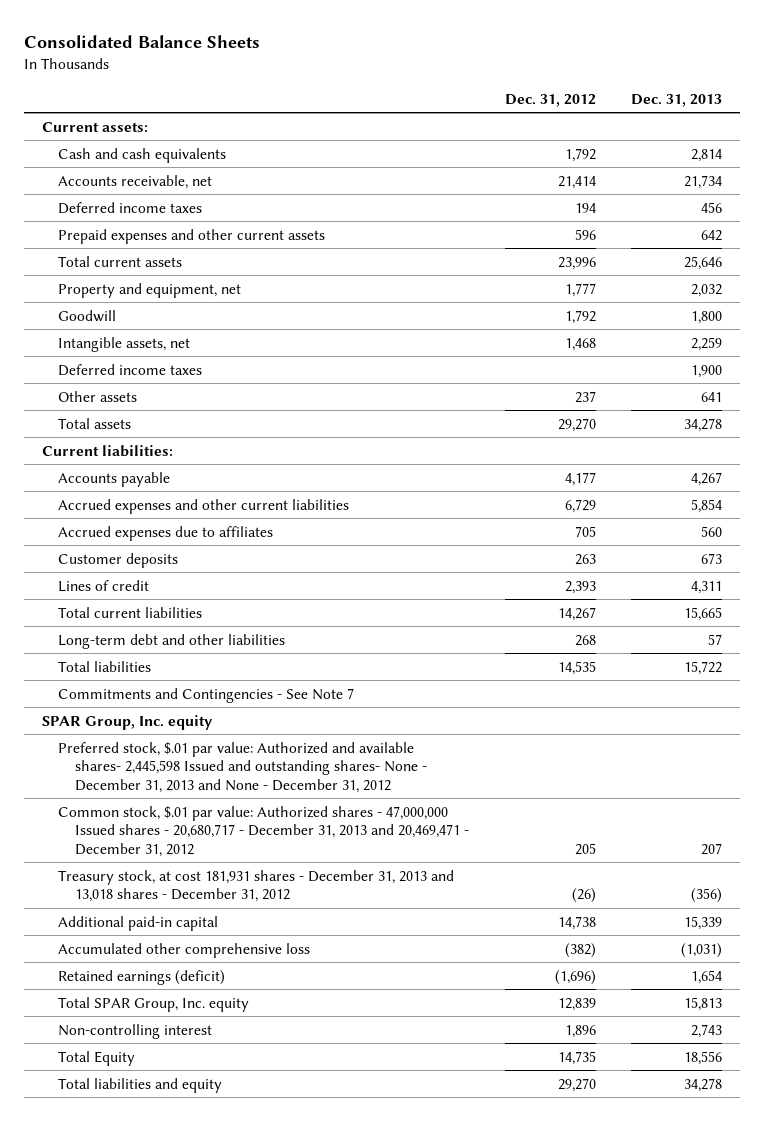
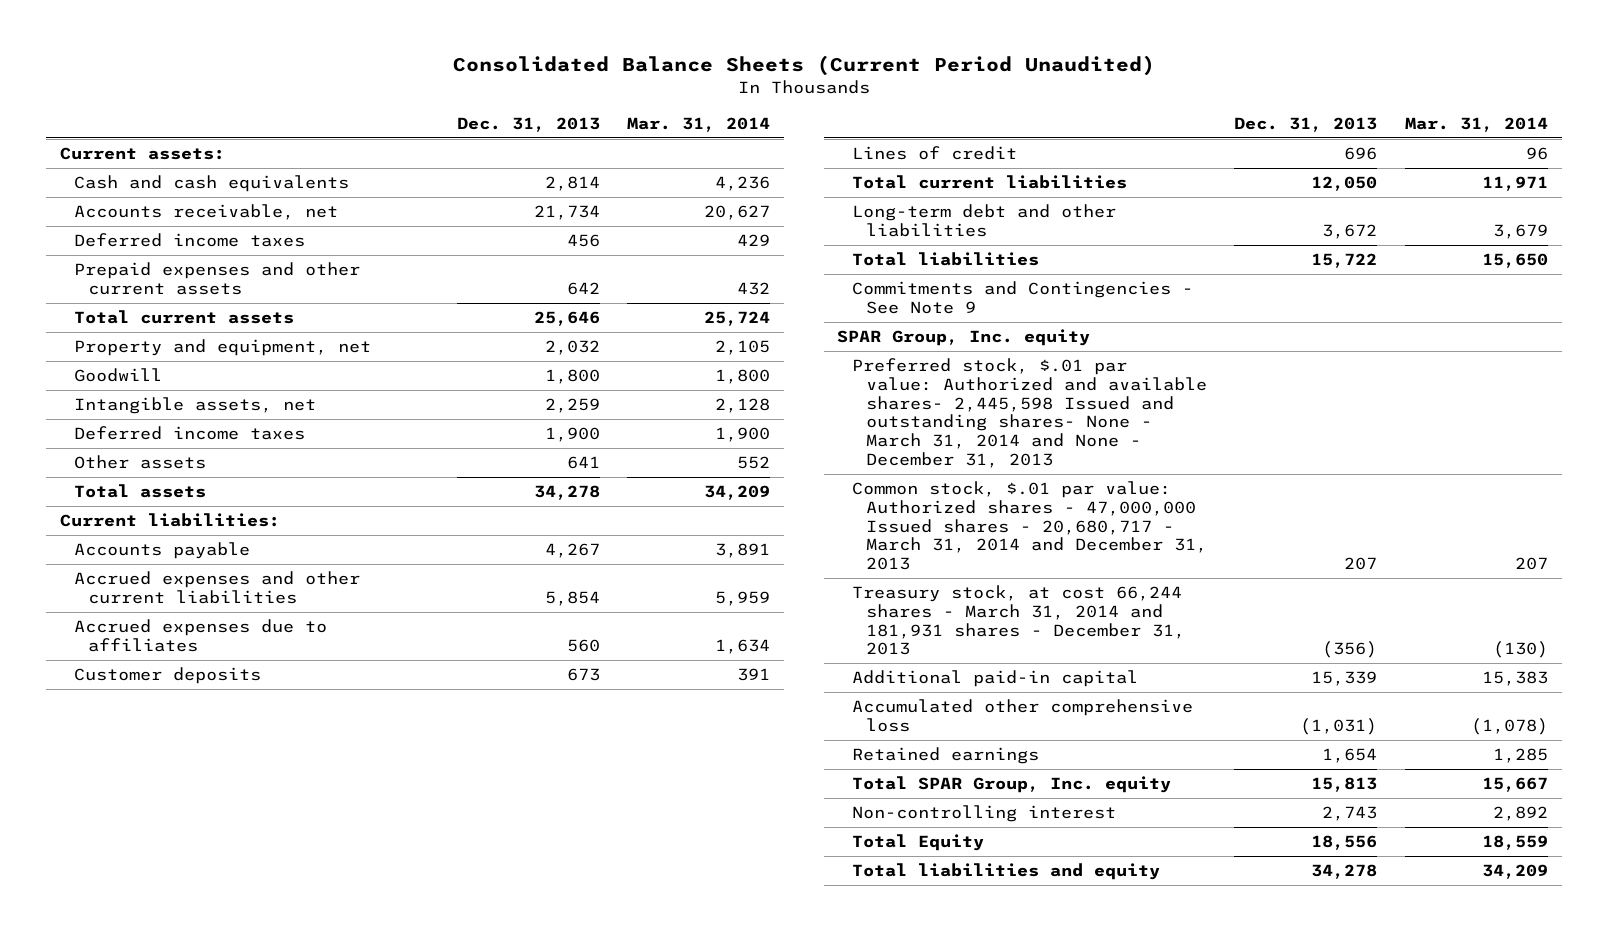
- Consolidated Balance Sheets
+ Consolidated Balance Sheets (Current Period Unaudited)
- | Dec. 31, 2012 | Dec. 31, 2013
+ | Dec. 31, 2013 | Mar. 31, 2014
- Lines of credit | 2,393 | 4,311
- Total current liabilities | 14,267 | 15,665
- Long-term debt and other liabilities | 268 | 57
+ Lines of credit | 696 | 96
+ Total current liabilities | 12,050 | 11,971
+ Long-term debt and other liabilities | 3,672 | 3,679
- Commitments and Contingencies - See Note 7
+ Commitments and Contingencies - See Note 9
- Preferred stock, $.01 par value: Authorized and available shares- 2,445,598 Issued and outstanding shares- None - December 31, 2013 and None - December 31, 2012
- Common stock, $.01 par value: Authorized shares - 47,000,000 Issued shares - 20,680,717 - December 31, 2013 and 20,469,471 - December 31, 2012 | 205 | 207
- Treasury stock, at cost 181,931 shares - December 31, 2013 and 13,018 shares - December 31, 2012 | (26) | (356)
+ Preferred stock, $.01 par value: Authorized and available shares- 2,445,598 Issued and outstanding shares- None - March 31, 2014 and None - December 31, 2013
+ Common stock, $.01 par value: Authorized shares - 47,000,000 Issued shares - 20,680,717 - March 31, 2014 and December 31, 2013 | 207 | 207
+ Treasury stock, at cost 66,244 shares - March 31, 2014 and 181,931 shares - December 31, 2013 | (356) | (130)
- Retained earnings (deficit) | (1,696) | 1,654
+ Retained earnings | 1,654 | 1,285

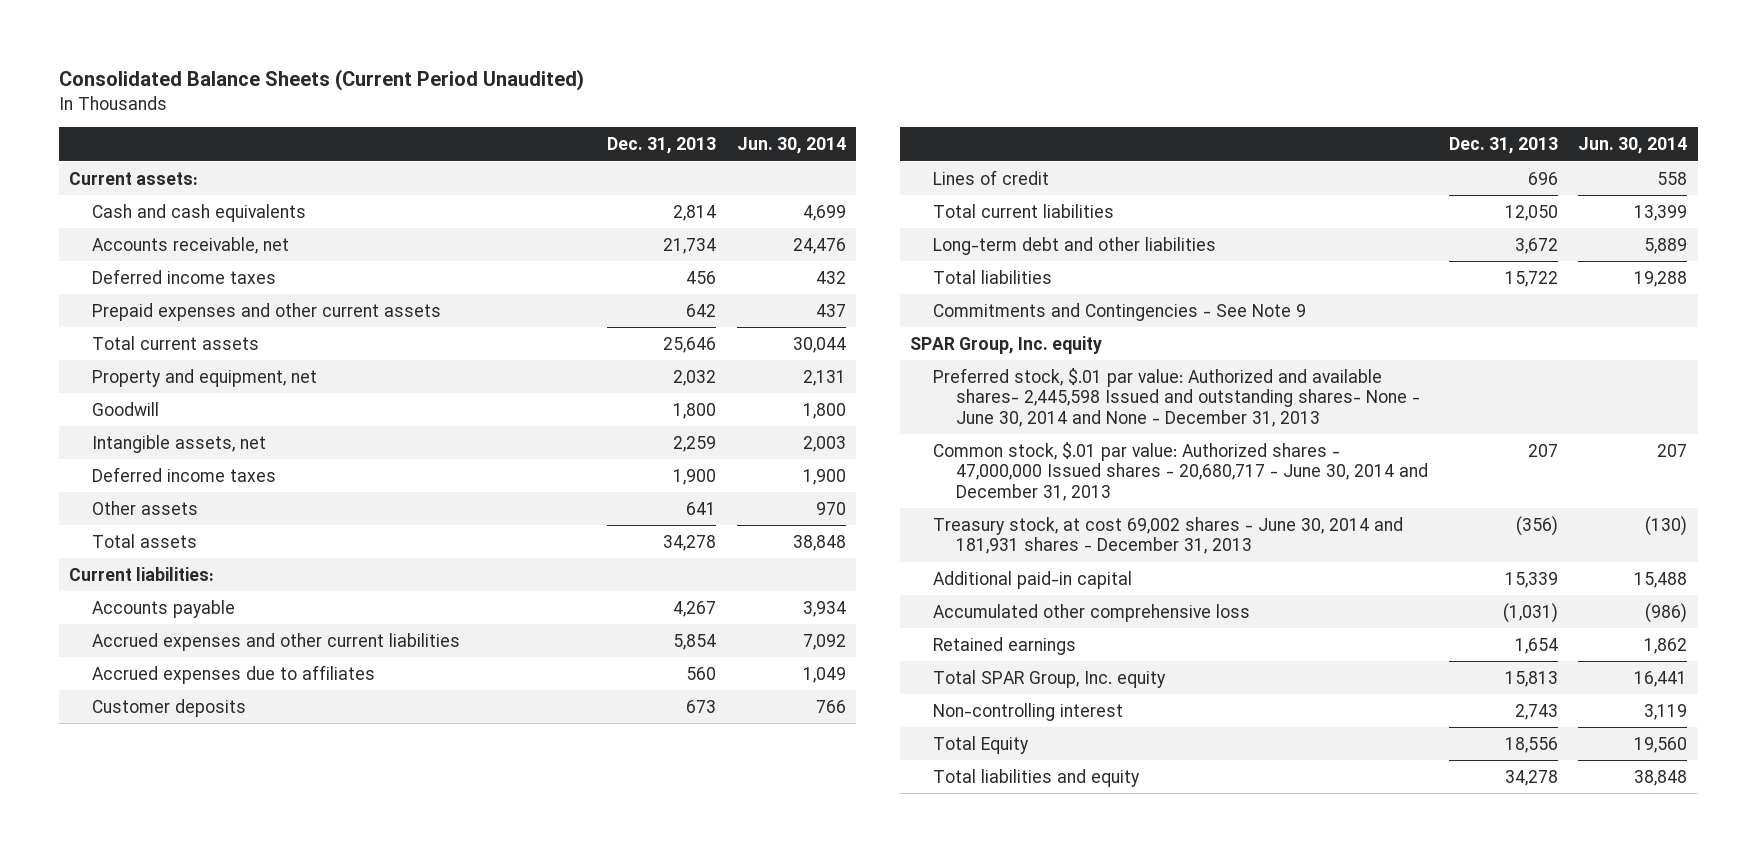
- | Dec. 31, 2013 | Mar. 31, 2014
+ | Dec. 31, 2013 | Jun. 30, 2014
- Preferred stock, $.01 par value: Authorized and available shares- 2,445,598 Issued and outstanding shares- None - March 31, 2014 and None - December 31, 2013
- Common stock, $.01 par value: Authorized shares - 47,000,000 Issued shares - 20,680,717 - March 31, 2014 and December 31, 2013 | 207 | 207
- Treasury stock, at cost 66,244 shares - March 31, 2014 and 181,931 shares - December 31, 2013 | (356) | (130)
+ Preferred stock, $.01 par value: Authorized and available shares- 2,445,598 Issued and outstanding shares- None - June 30, 2014 and None - December 31, 2013
+ Common stock, $.01 par value: Authorized shares - 47,000,000 Issued shares - 20,680,717 - June 30, 2014 and December 31, 2013 | 207 | 207
+ Treasury stock, at cost 69,002 shares - June 30, 2014 and 181,931 shares - December 31, 2013 | (356) | (130)

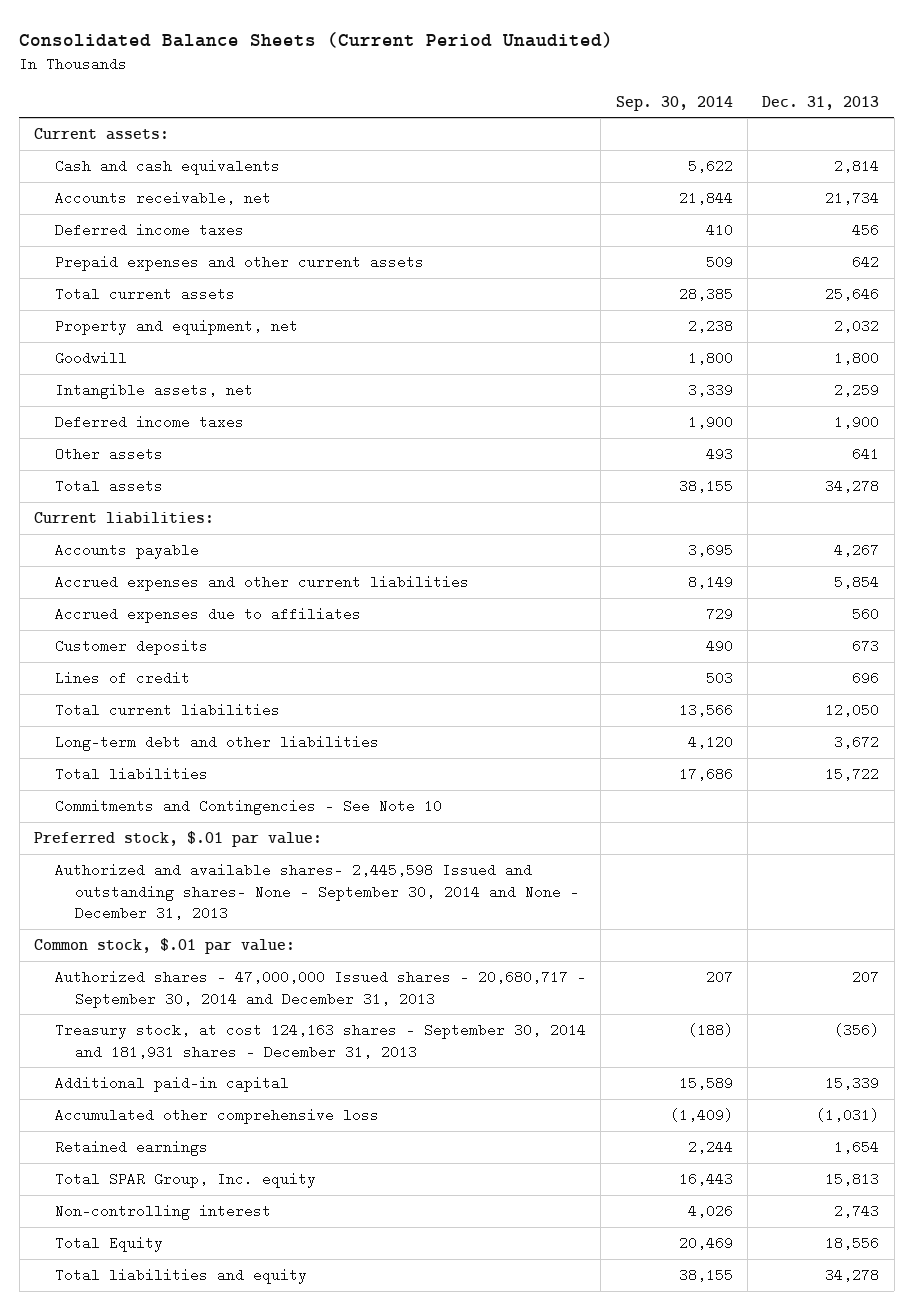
- | Dec. 31, 2013 | Jun. 30, 2014
+ | Sep. 30, 2014 | Dec. 31, 2013
- Commitments and Contingencies - See Note 9
- SPAR Group, Inc. equity
- Preferred stock, $.01 par value: Authorized and available shares- 2,445,598 Issued and outstanding shares- None - June 30, 2014 and None - December 31, 2013
- Common stock, $.01 par value: Authorized shares - 47,000,000 Issued shares - 20,680,717 - June 30, 2014 and December 31, 2013 | 207 | 207
- Treasury stock, at cost 69,002 shares - June 30, 2014 and 181,931 shares - December 31, 2013 | (356) | (130)
+ Commitments and Contingencies - See Note 10
+ Preferred stock, $.01 par value:
+ Authorized and available shares- 2,445,598 Issued and outstanding shares- None - September 30, 2014 and None - December 31, 2013
+ Common stock, $.01 par value:
+ Authorized shares - 47,000,000 Issued shares - 20,680,717 - September 30, 2014 and December 31, 2013 | 207 | 207
+ Treasury stock, at cost 124,163 shares - September 30, 2014 and 181,931 shares - December 31, 2013 | (188) | (356)

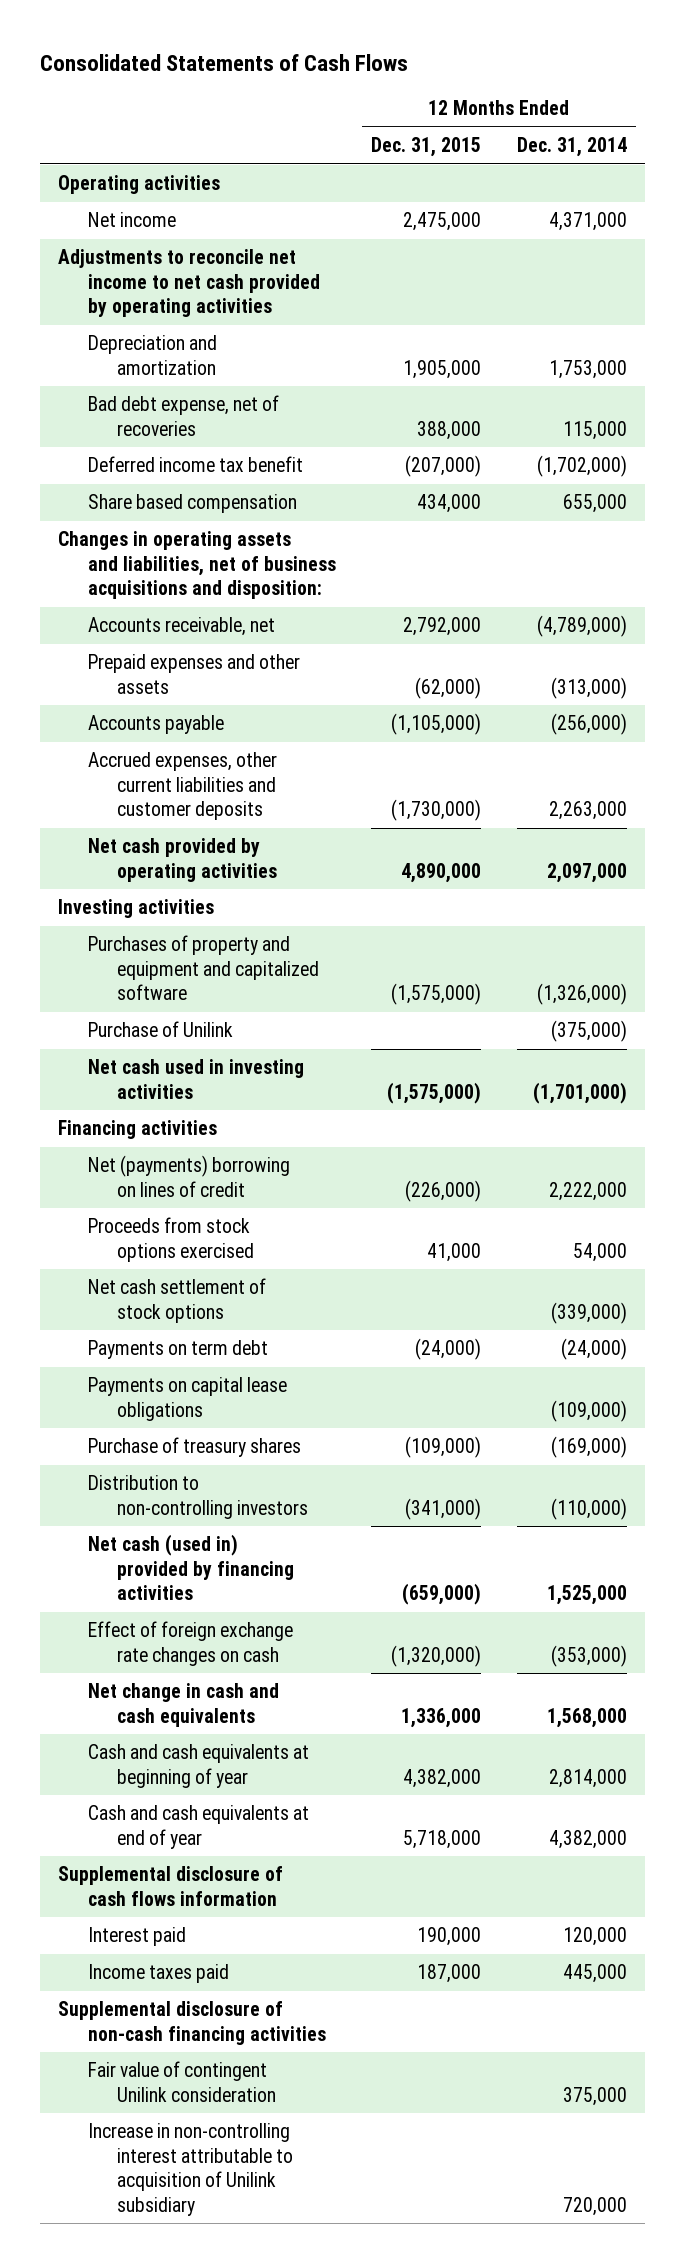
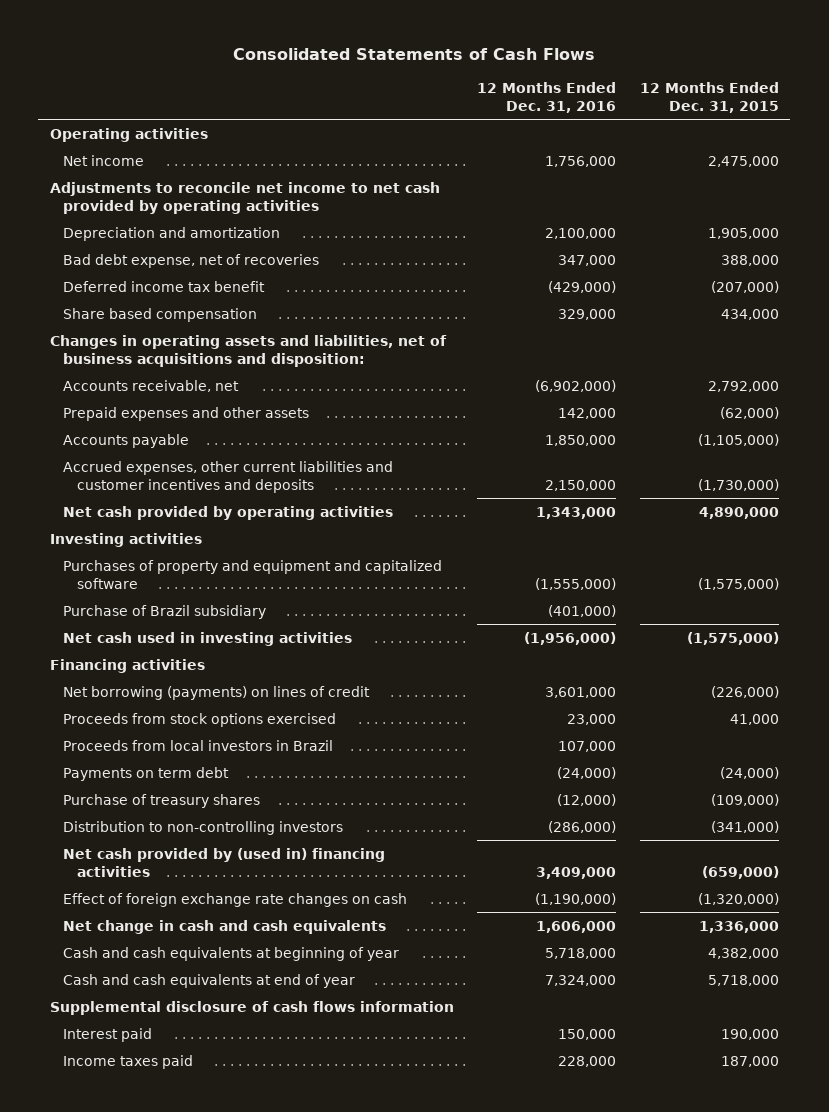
- | 12 Months Ended Dec. 31, 2015 | 12 Months Ended Dec. 31, 2014
+ | 12 Months Ended Dec. 31, 2016 | 12 Months Ended Dec. 31, 2015
- Accrued expenses, other current liabilities and customer deposits | (1,730,000) | 2,263,000
+ Accrued expenses, other current liabilities and customer incentives and deposits | 2,150,000 | (1,730,000)
- Purchase of Unilink | | (375,000)
+ Purchase of Brazil subsidiary | (401,000) |
- Net (payments) borrowing on lines of credit | (226,000) | 2,222,000
+ Net borrowing (payments) on lines of credit | 3,601,000 | (226,000)
- Net cash settlement of stock options | | (339,000)
+ Proceeds from local investors in Brazil | 107,000 |
- Payments on capital lease obligations | | (109,000)
- Net cash (used in) provided by financing activities | (659,000) | 1,525,000
+ Net cash provided by (used in) financing activities | 3,409,000 | (659,000)
- Supplemental disclosure of non-cash financing activities
- Fair value of contingent Unilink consideration | | 375,000
- Increase in non-controlling interest attributable to acquisition of Unilink subsidiary | | 720,000

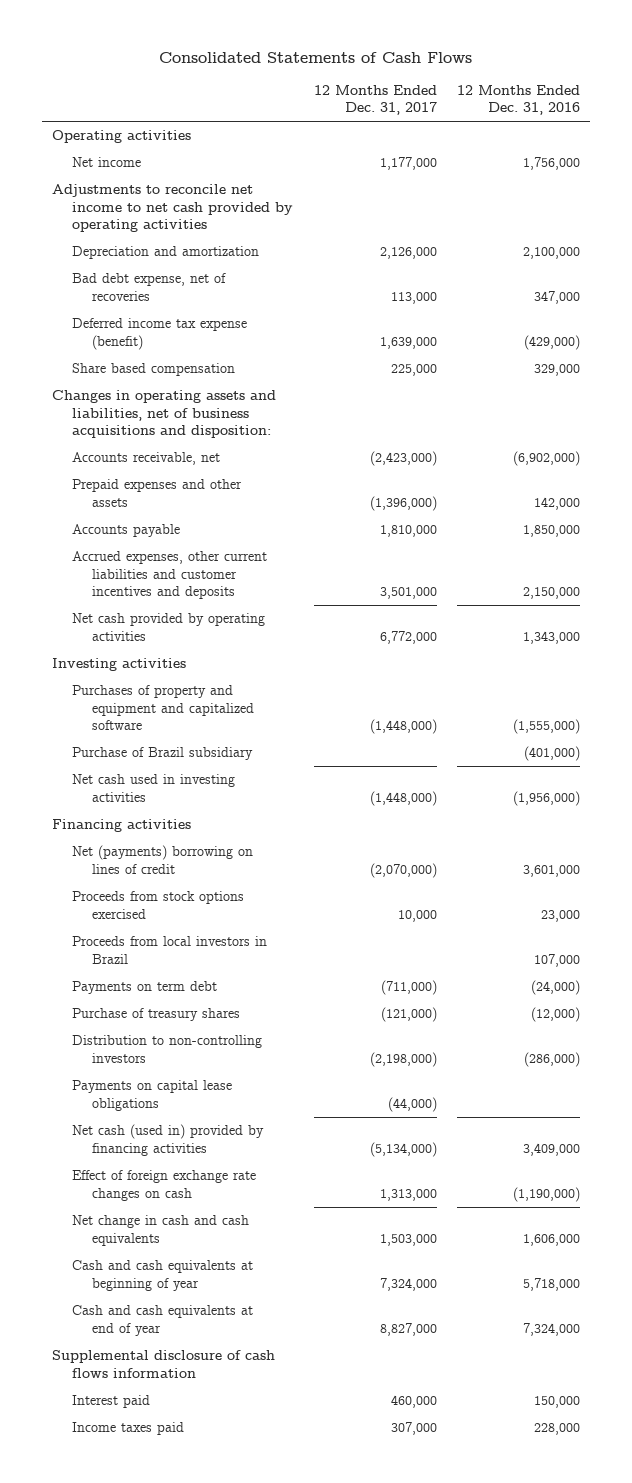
- | 12 Months Ended Dec. 31, 2016 | 12 Months Ended Dec. 31, 2015
+ | 12 Months Ended Dec. 31, 2017 | 12 Months Ended Dec. 31, 2016
- Deferred income tax benefit | (429,000) | (207,000)
+ Deferred income tax expense (benefit) | 1,639,000 | (429,000)
- Net borrowing (payments) on lines of credit | 3,601,000 | (226,000)
+ Net (payments) borrowing on lines of credit | (2,070,000) | 3,601,000
- Net cash provided by (used in) financing activities | 3,409,000 | (659,000)
+ Payments on capital lease obligations | (44,000) |
+ Net cash (used in) provided by financing activities | (5,134,000) | 3,409,000

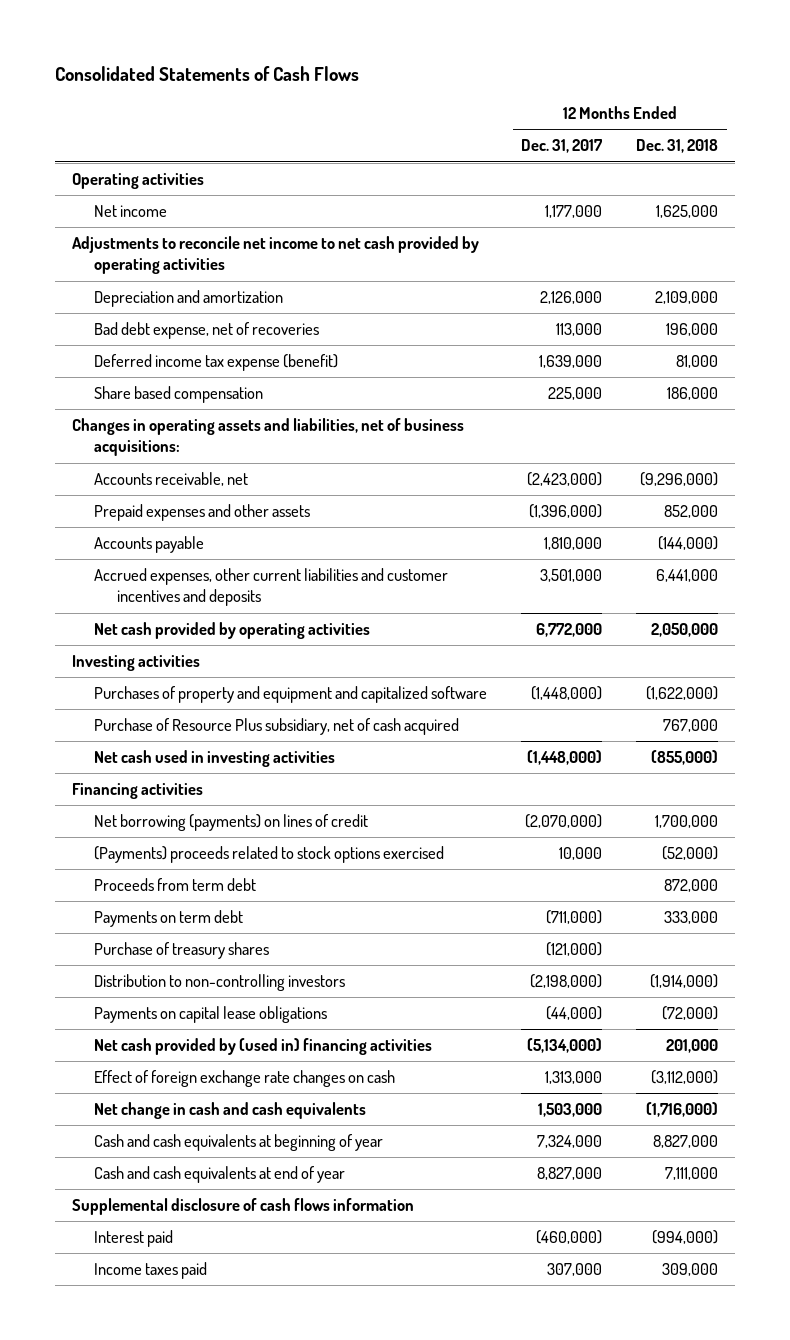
- | 12 Months Ended Dec. 31, 2017 | 12 Months Ended Dec. 31, 2016
+ | 12 Months Ended Dec. 31, 2017 | 12 Months Ended Dec. 31, 2018
- Changes in operating assets and liabilities, net of business acquisitions and disposition:
+ Changes in operating assets and liabilities, net of business acquisitions:
- Purchase of Brazil subsidiary | | (401,000)
+ Purchase of Resource Plus subsidiary, net of cash acquired | | 767,000
- Net (payments) borrowing on lines of credit | (2,070,000) | 3,601,000
- Proceeds from stock options exercised | 10,000 | 23,000
- Proceeds from local investors in Brazil | | 107,000
+ Net borrowing (payments) on lines of credit | (2,070,000) | 1,700,000
+ (Payments) proceeds related to stock options exercised | 10,000 | (52,000)
+ Proceeds from term debt | | 872,000
- Net cash (used in) provided by financing activities | (5,134,000) | 3,409,000
+ Net cash provided by (used in) financing activities | (5,134,000) | 201,000
- Interest paid | 460,000 | 150,000
+ Interest paid | (460,000) | (994,000)

